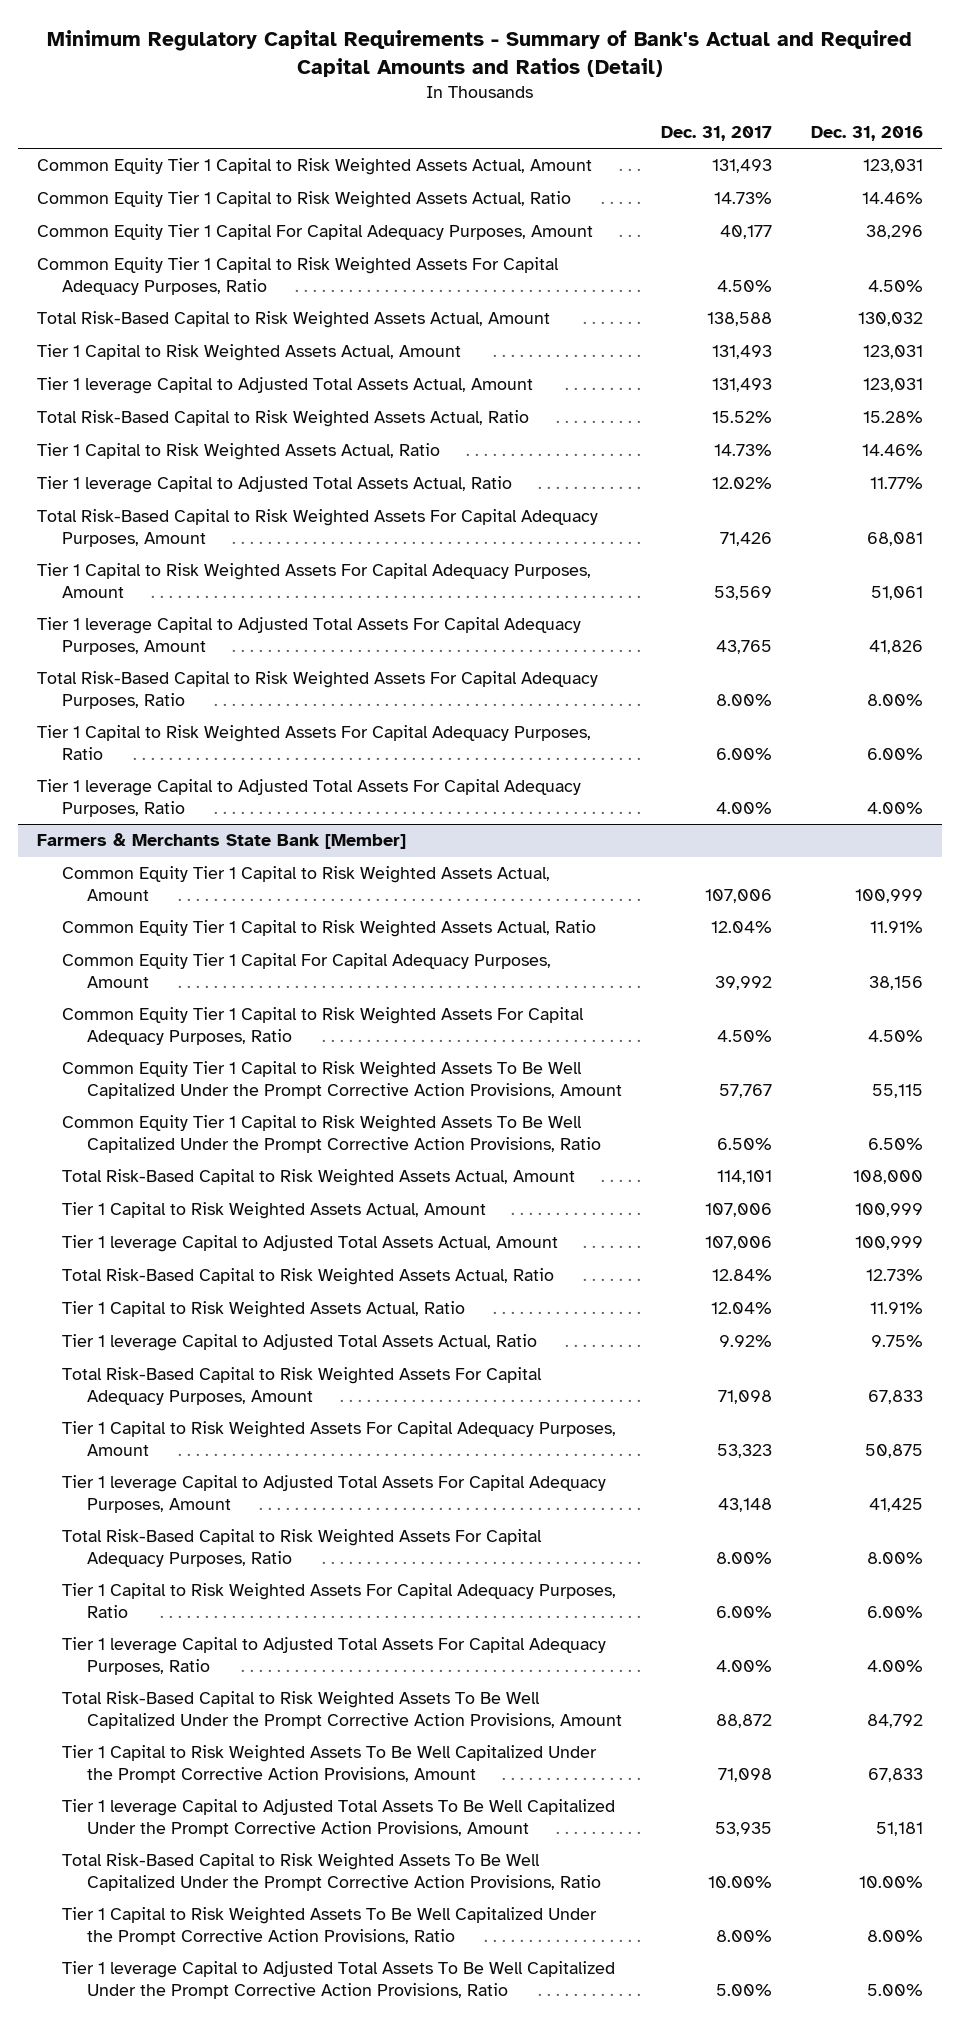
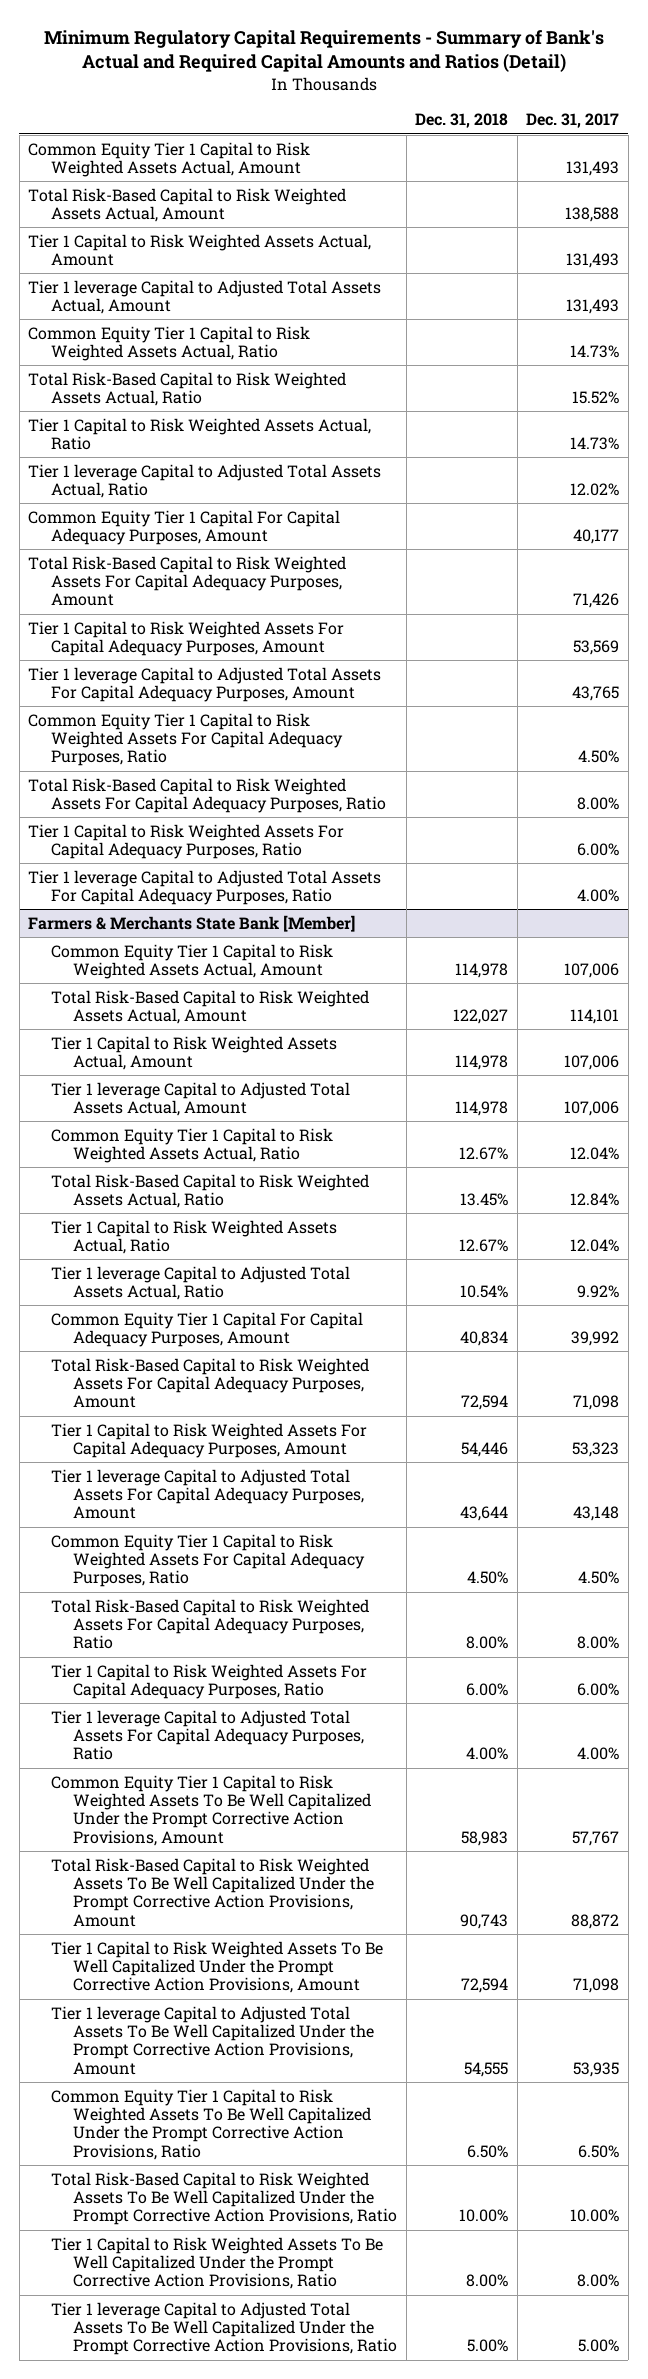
- | Dec. 31, 2017 | Dec. 31, 2016
+ | Dec. 31, 2018 | Dec. 31, 2017
moved down: Common Equity Tier 1 Capital to Risk Weighted Assets Actual, Ratio | | 14.73%
moved down: Common Equity Tier 1 Capital For Capital Adequacy Purposes, Amount | | 40,177
moved down: Common Equity Tier 1 Capital to Risk Weighted Assets For Capital Adequacy Purposes, Ratio | | 4.50%
@ Farmers & Merchants State Bank [Member]
moved down: Common Equity Tier 1 Capital to Risk Weighted Assets Actual, Ratio | 12.67% | 12.04%
moved down: Common Equity Tier 1 Capital For Capital Adequacy Purposes, Amount | 40,834 | 39,992
moved down: Common Equity Tier 1 Capital to Risk Weighted Assets For Capital Adequacy Purposes, Ratio | 4.50% | 4.50%
moved down: Common Equity Tier 1 Capital to Risk Weighted Assets To Be Well Capitalized Under the Prompt Corrective Action Provisions, Amount | 58,983 | 57,767
moved down: Common Equity Tier 1 Capital to Risk Weighted Assets To Be Well Capitalized Under the Prompt Corrective Action Provisions, Ratio | 6.50% | 6.50%

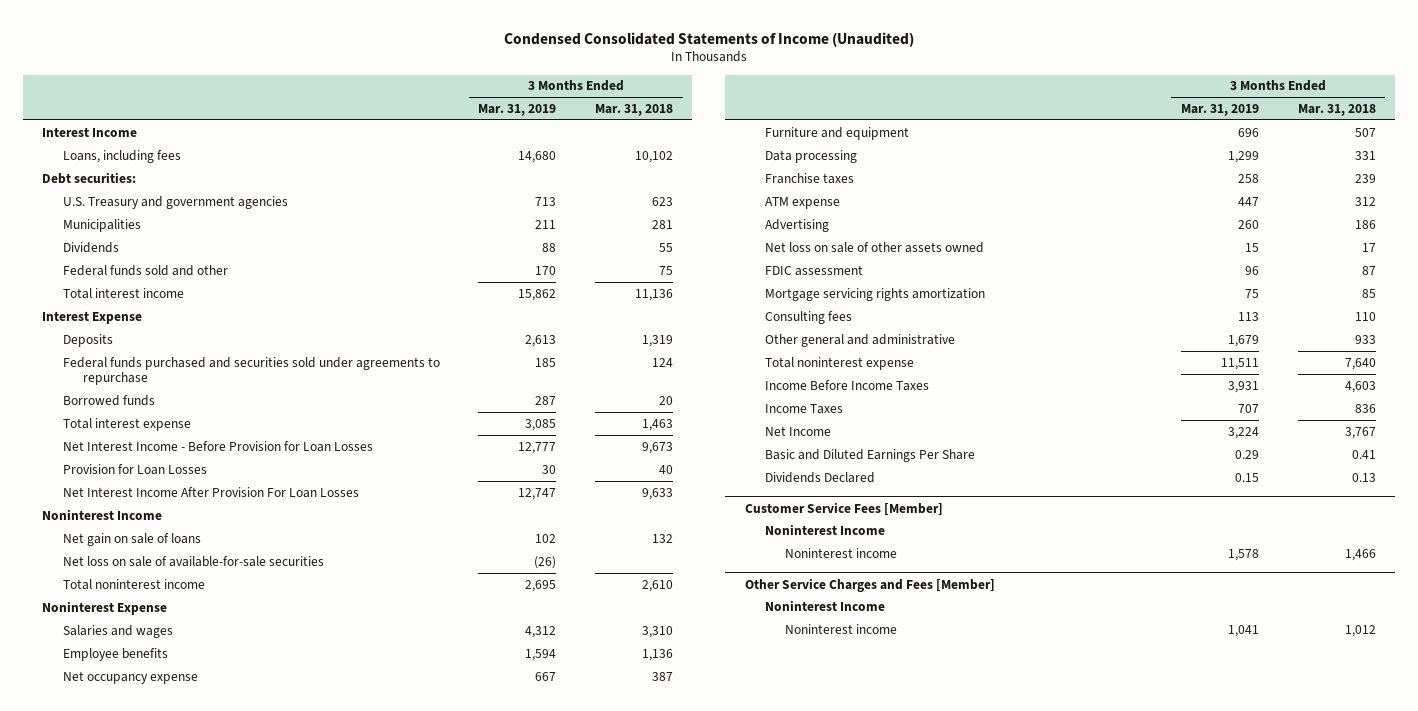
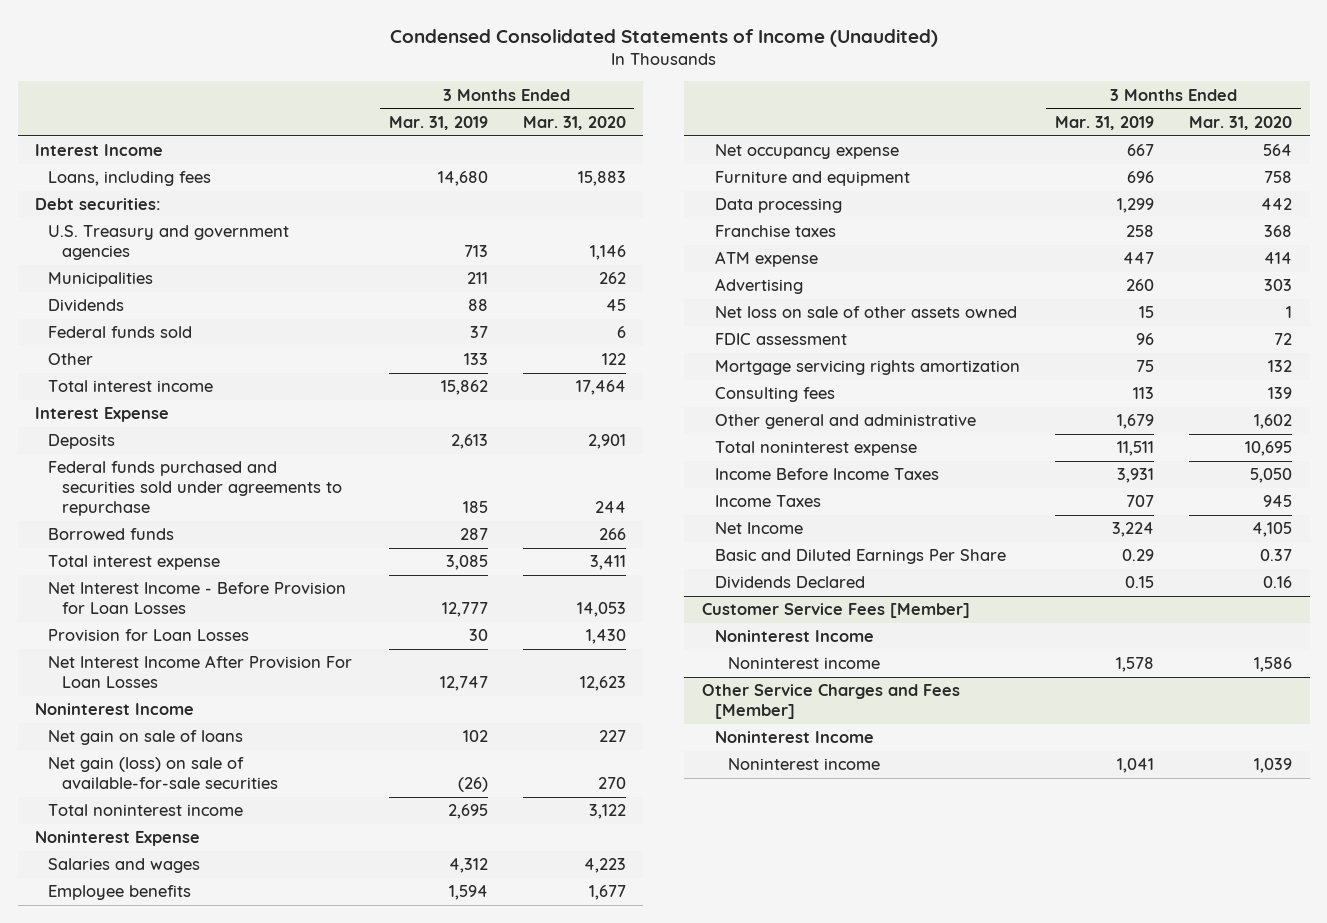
- | 3 Months Ended Mar. 31, 2019 | 3 Months Ended Mar. 31, 2018
+ | 3 Months Ended Mar. 31, 2019 | 3 Months Ended Mar. 31, 2020
- Federal funds sold and other | 170 | 75
+ Federal funds sold | 37 | 6
+ Other | 133 | 122
- Net loss on sale of available-for-sale securities | (26) |
+ Net gain (loss) on sale of available-for-sale securities | (26) | 270

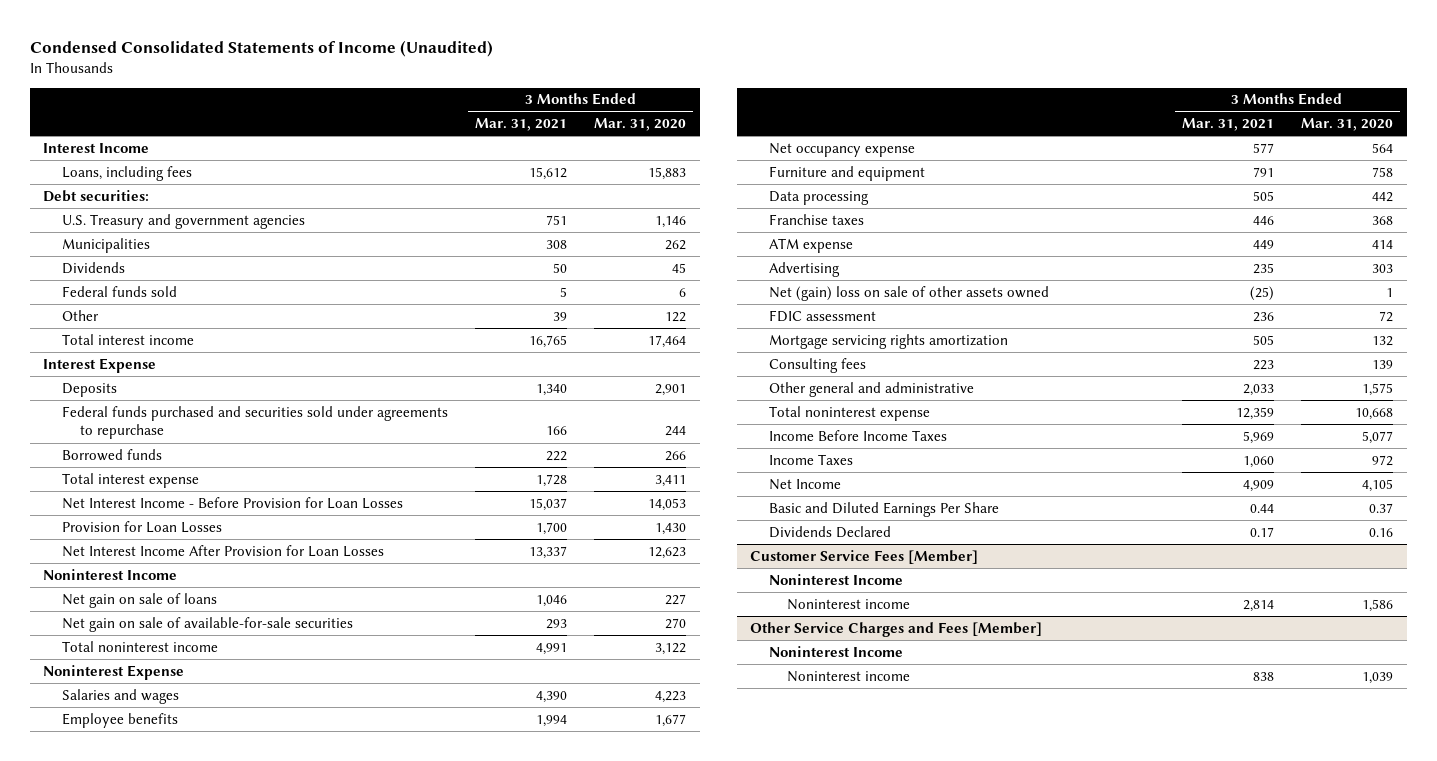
- | 3 Months Ended Mar. 31, 2019 | 3 Months Ended Mar. 31, 2020
+ | 3 Months Ended Mar. 31, 2021 | 3 Months Ended Mar. 31, 2020
- Net Interest Income After Provision For Loan Losses | 12,747 | 12,623
+ Net Interest Income After Provision for Loan Losses | 13,337 | 12,623
- Net gain (loss) on sale of available-for-sale securities | (26) | 270
+ Net gain on sale of available-for-sale securities | 293 | 270
- Net loss on sale of other assets owned | 15 | 1
+ Net (gain) loss on sale of other assets owned | (25) | 1
- Other general and administrative | 1,679 | 1,602
- Total noninterest expense | 11,511 | 10,695
- Income Before Income Taxes | 3,931 | 5,050
- Income Taxes | 707 | 945
+ Other general and administrative | 2,033 | 1,575
+ Total noninterest expense | 12,359 | 10,668
+ Income Before Income Taxes | 5,969 | 5,077
+ Income Taxes | 1,060 | 972

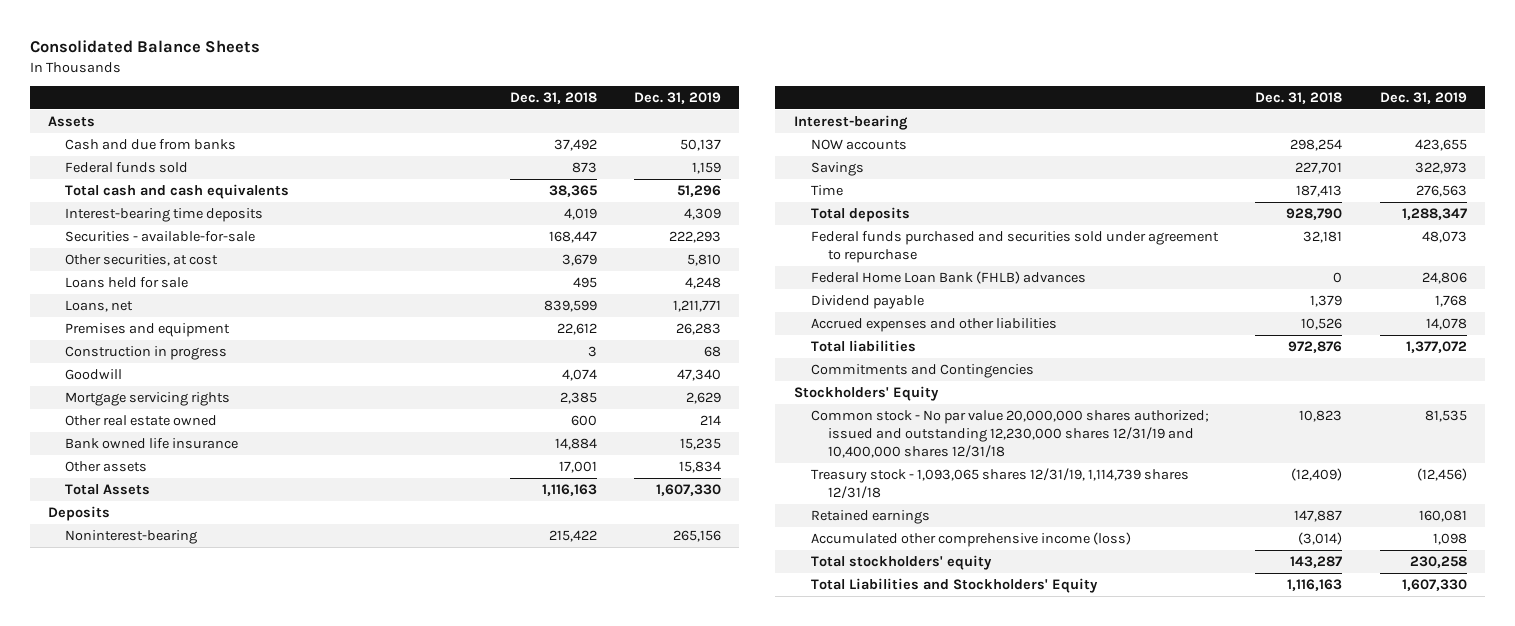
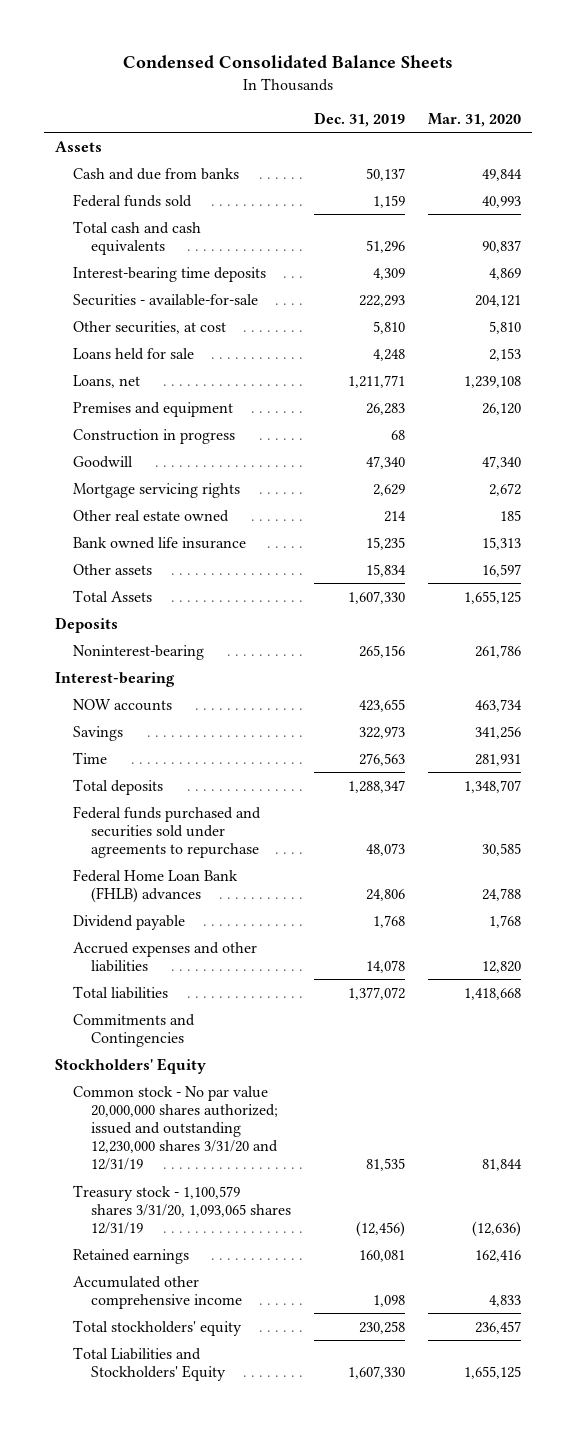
- Consolidated Balance Sheets
+ Condensed Consolidated Balance Sheets
- | Dec. 31, 2018 | Dec. 31, 2019
+ | Dec. 31, 2019 | Mar. 31, 2020
- Federal funds purchased and securities sold under agreement to repurchase | 32,181 | 48,073
+ Federal funds purchased and securities sold under agreements to repurchase | 48,073 | 30,585
- Common stock - No par value 20,000,000 shares authorized; issued and outstanding 12,230,000 shares 12/31/19 and 10,400,000 shares 12/31/18 | 10,823 | 81,535
- Treasury stock - 1,093,065 shares 12/31/19, 1,114,739 shares 12/31/18 | (12,409) | (12,456)
+ Common stock - No par value 20,000,000 shares authorized; issued and outstanding 12,230,000 shares 3/31/20 and 12/31/19 | 81,535 | 81,844
+ Treasury stock - 1,100,579 shares 3/31/20, 1,093,065 shares 12/31/19 | (12,456) | (12,636)
- Accumulated other comprehensive income (loss) | (3,014) | 1,098
+ Accumulated other comprehensive income | 1,098 | 4,833

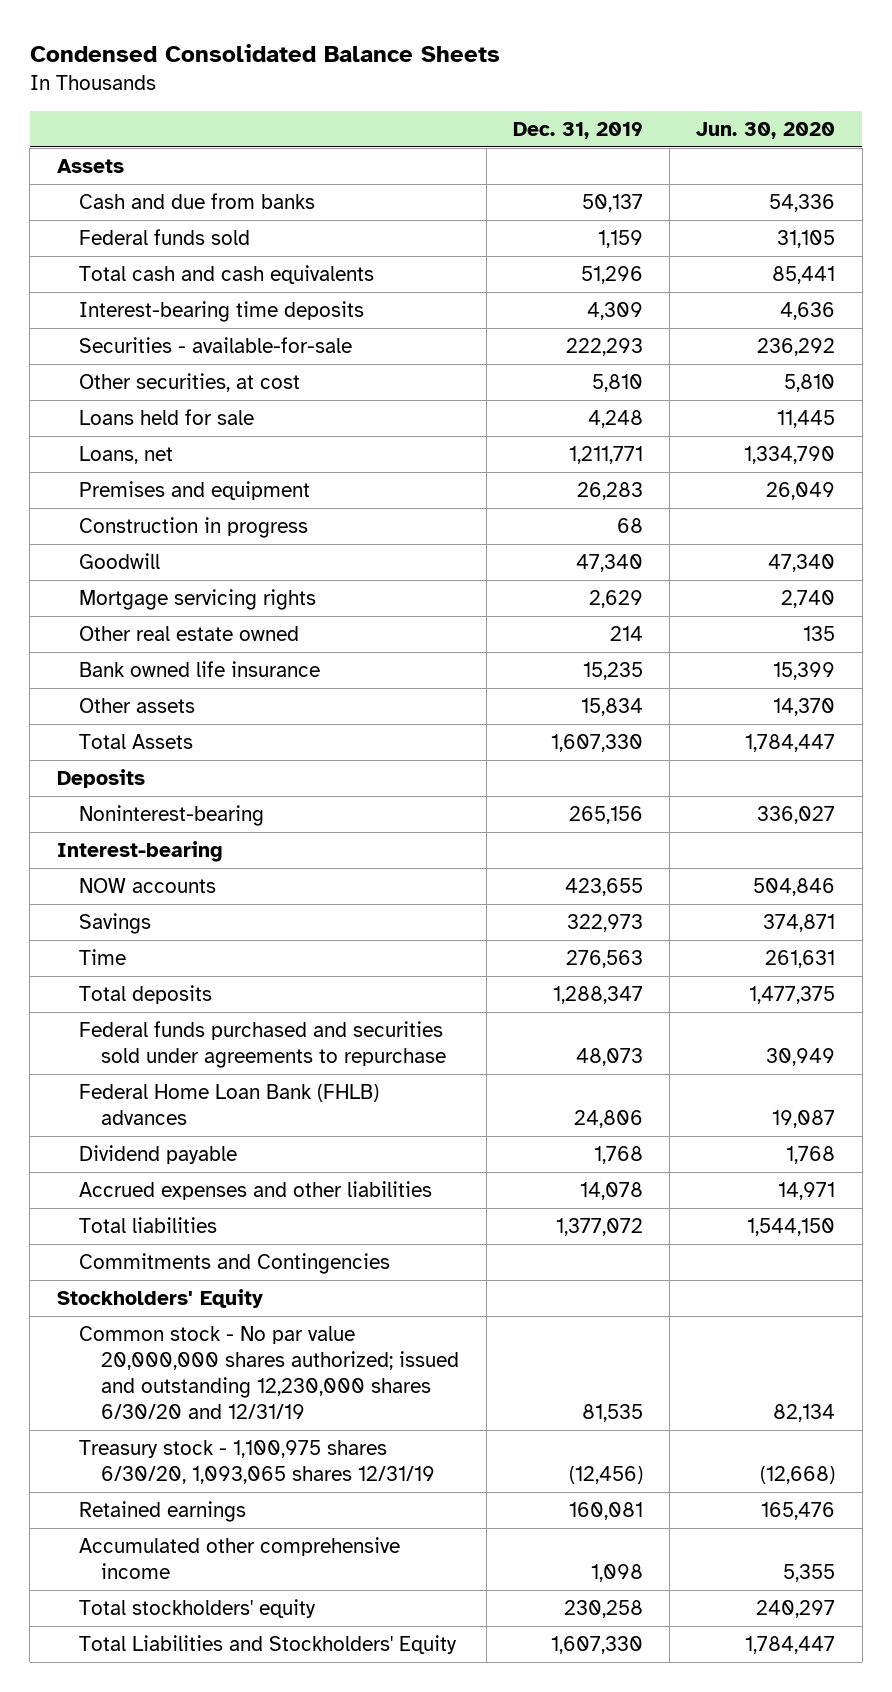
- | Dec. 31, 2019 | Mar. 31, 2020
+ | Dec. 31, 2019 | Jun. 30, 2020
- Common stock - No par value 20,000,000 shares authorized; issued and outstanding 12,230,000 shares 3/31/20 and 12/31/19 | 81,535 | 81,844
- Treasury stock - 1,100,579 shares 3/31/20, 1,093,065 shares 12/31/19 | (12,456) | (12,636)
+ Common stock - No par value 20,000,000 shares authorized; issued and outstanding 12,230,000 shares 6/30/20 and 12/31/19 | 81,535 | 82,134
+ Treasury stock - 1,100,975 shares 6/30/20, 1,093,065 shares 12/31/19 | (12,456) | (12,668)

